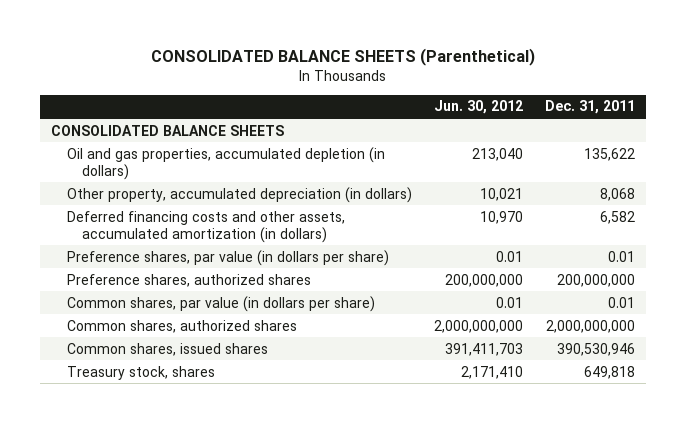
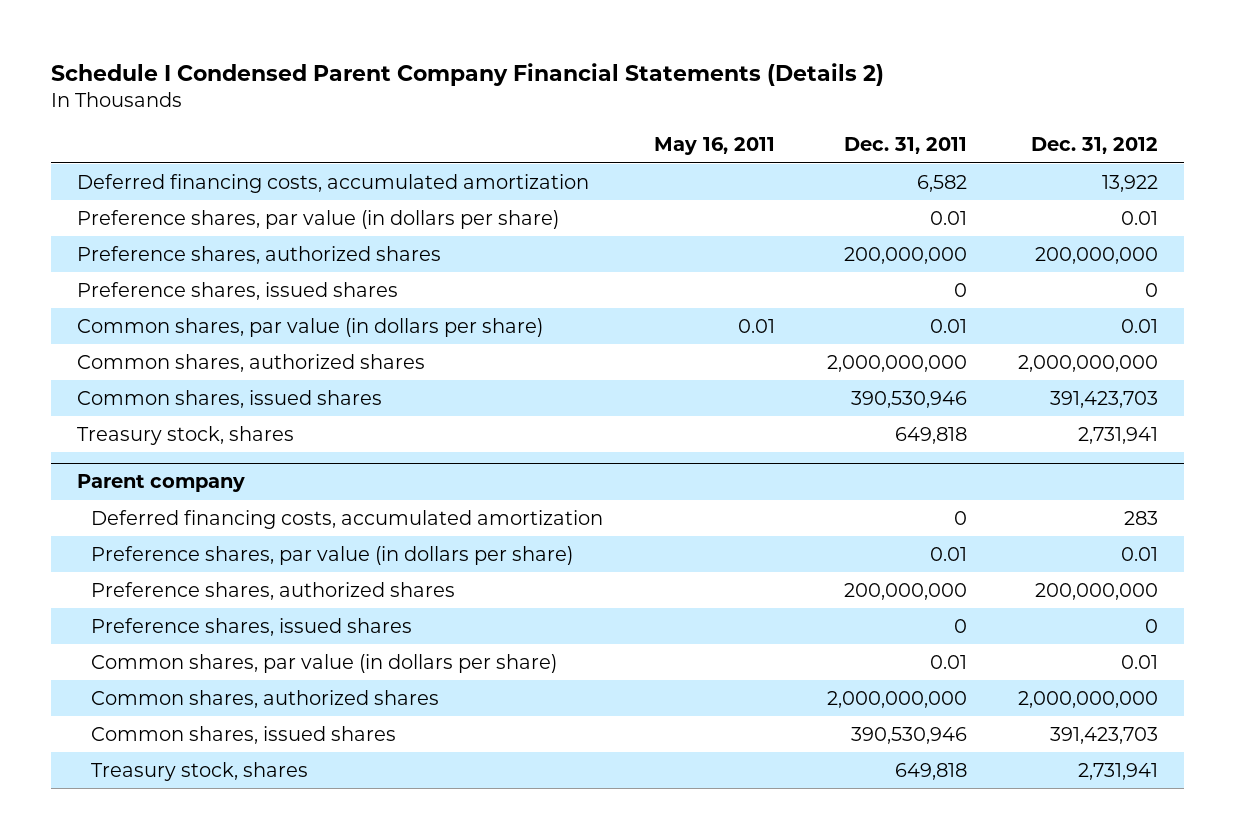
- CONSOLIDATED BALANCE SHEETS (Parenthetical)
+ Schedule I Condensed Parent Company Financial Statements (Details 2)
- | Jun. 30, 2012 | Dec. 31, 2011
+ | May 16, 2011 | Dec. 31, 2011 | Dec. 31, 2012
- CONSOLIDATED BALANCE SHEETS
- Oil and gas properties, accumulated depletion (in dollars) | 213,040 | 135,622
- Other property, accumulated depreciation (in dollars) | 10,021 | 8,068
- Deferred financing costs and other assets, accumulated amortization (in dollars) | 10,970 | 6,582
+ Deferred financing costs, accumulated amortization | | 6,582 | 13,922
+ Preference shares, issued shares | | 0 | 0
+ Parent company
+ Deferred financing costs, accumulated amortization | | 0 | 283
+ Preference shares, par value (in dollars per share) | | 0.01 | 0.01
+ Preference shares, authorized shares | | 200,000,000 | 200,000,000
+ Preference shares, issued shares | | 0 | 0
+ Common shares, par value (in dollars per share) | | 0.01 | 0.01
+ Common shares, authorized shares | | 2,000,000,000 | 2,000,000,000
+ Common shares, issued shares | | 390,530,946 | 391,423,703
+ Treasury stock, shares | | 649,818 | 2,731,941

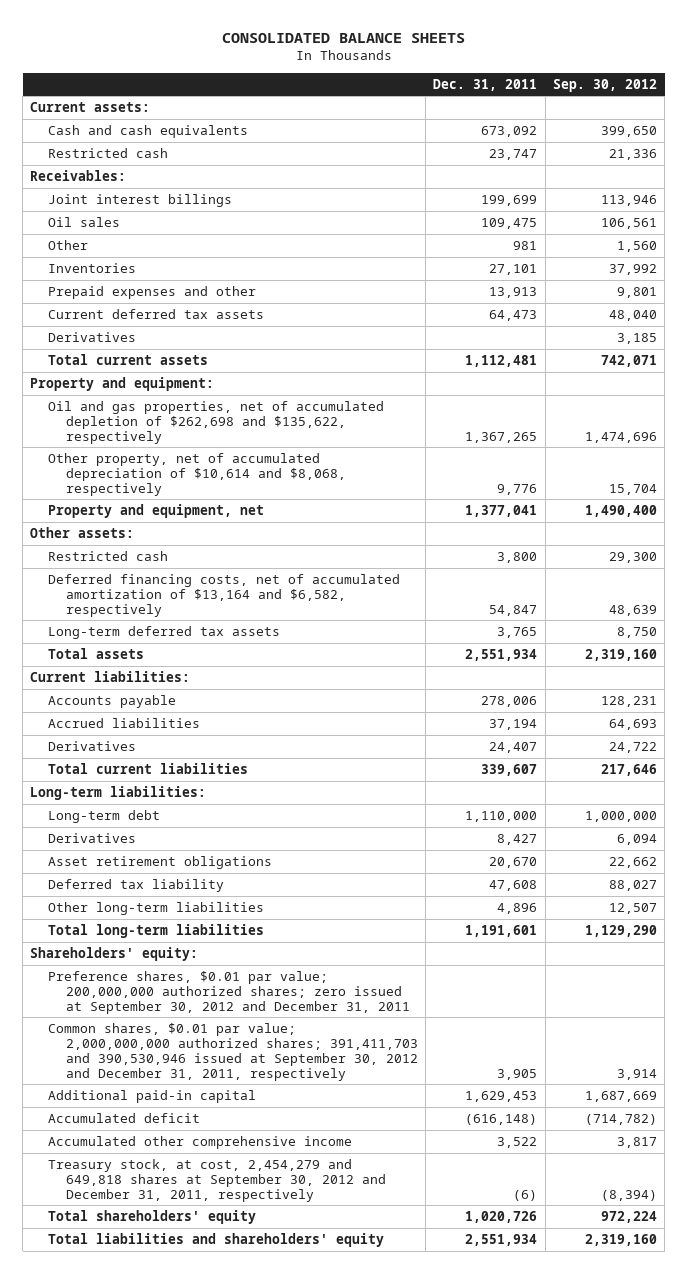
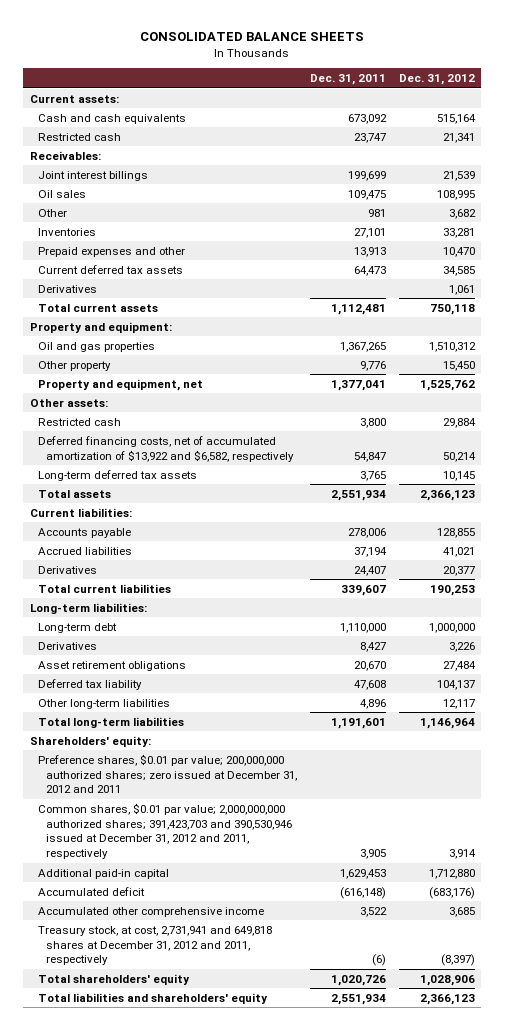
- | Dec. 31, 2011 | Sep. 30, 2012
+ | Dec. 31, 2011 | Dec. 31, 2012
- Oil and gas properties, net of accumulated depletion of $262,698 and $135,622, respectively | 1,367,265 | 1,474,696
- Other property, net of accumulated depreciation of $10,614 and $8,068, respectively | 9,776 | 15,704
+ Oil and gas properties | 1,367,265 | 1,510,312
+ Other property | 9,776 | 15,450
- Deferred financing costs, net of accumulated amortization of $13,164 and $6,582, respectively | 54,847 | 48,639
+ Deferred financing costs, net of accumulated amortization of $13,922 and $6,582, respectively | 54,847 | 50,214
- Preference shares, $0.01 par value; 200,000,000 authorized shares; zero issued at September 30, 2012 and December 31, 2011
- Common shares, $0.01 par value; 2,000,000,000 authorized shares; 391,411,703 and 390,530,946 issued at September 30, 2012 and December 31, 2011, respectively | 3,905 | 3,914
+ Preference shares, $0.01 par value; 200,000,000 authorized shares; zero issued at December 31, 2012 and 2011
+ Common shares, $0.01 par value; 2,000,000,000 authorized shares; 391,423,703 and 390,530,946 issued at December 31, 2012 and 2011, respectively | 3,905 | 3,914
- Treasury stock, at cost, 2,454,279 and 649,818 shares at September 30, 2012 and December 31, 2011, respectively | (6) | (8,394)
+ Treasury stock, at cost, 2,731,941 and 649,818 shares at December 31, 2012 and 2011, respectively | (6) | (8,397)

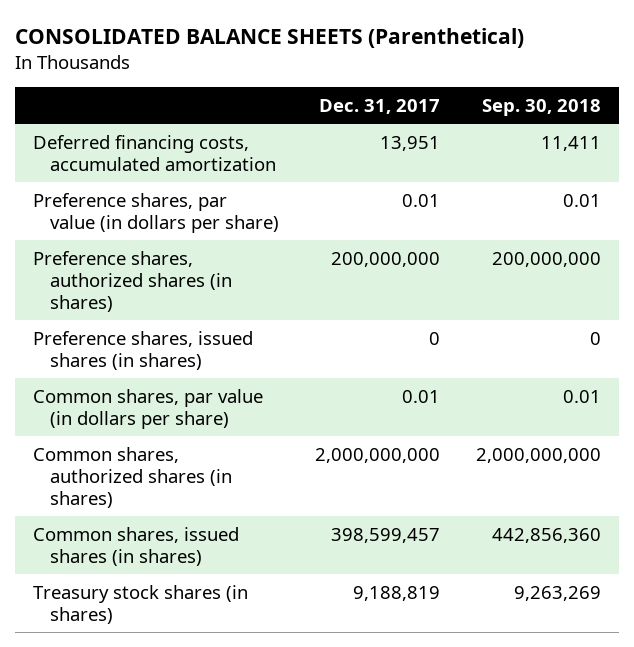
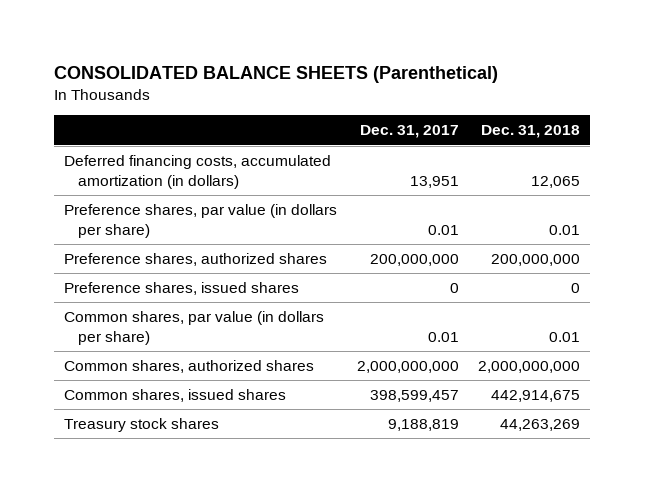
- | Dec. 31, 2017 | Sep. 30, 2018
+ | Dec. 31, 2017 | Dec. 31, 2018
- Deferred financing costs, accumulated amortization | 13,951 | 11,411
+ Deferred financing costs, accumulated amortization (in dollars) | 13,951 | 12,065
- Preference shares, authorized shares (in shares) | 200,000,000 | 200,000,000
- Preference shares, issued shares (in shares) | 0 | 0
+ Preference shares, authorized shares | 200,000,000 | 200,000,000
+ Preference shares, issued shares | 0 | 0
- Common shares, authorized shares (in shares) | 2,000,000,000 | 2,000,000,000
- Common shares, issued shares (in shares) | 398,599,457 | 442,856,360
- Treasury stock shares (in shares) | 9,188,819 | 9,263,269
+ Common shares, authorized shares | 2,000,000,000 | 2,000,000,000
+ Common shares, issued shares | 398,599,457 | 442,914,675
+ Treasury stock shares | 9,188,819 | 44,263,269

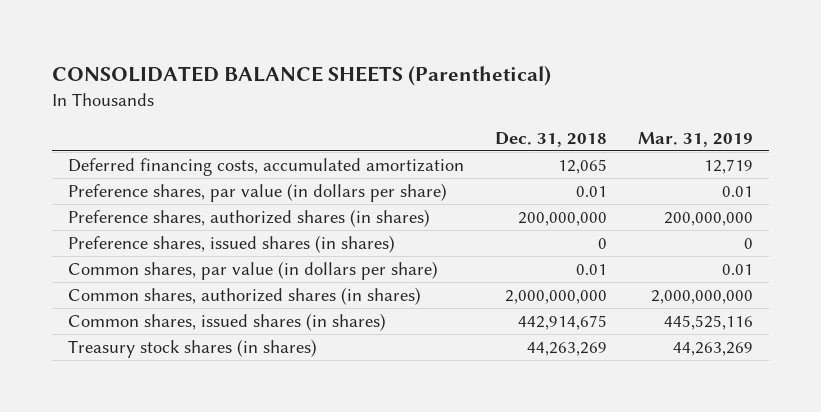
- | Dec. 31, 2017 | Dec. 31, 2018
+ | Dec. 31, 2018 | Mar. 31, 2019
- Deferred financing costs, accumulated amortization (in dollars) | 13,951 | 12,065
+ Deferred financing costs, accumulated amortization | 12,065 | 12,719
- Preference shares, authorized shares | 200,000,000 | 200,000,000
- Preference shares, issued shares | 0 | 0
+ Preference shares, authorized shares (in shares) | 200,000,000 | 200,000,000
+ Preference shares, issued shares (in shares) | 0 | 0
- Common shares, authorized shares | 2,000,000,000 | 2,000,000,000
- Common shares, issued shares | 398,599,457 | 442,914,675
- Treasury stock shares | 9,188,819 | 44,263,269
+ Common shares, authorized shares (in shares) | 2,000,000,000 | 2,000,000,000
+ Common shares, issued shares (in shares) | 442,914,675 | 445,525,116
+ Treasury stock shares (in shares) | 44,263,269 | 44,263,269

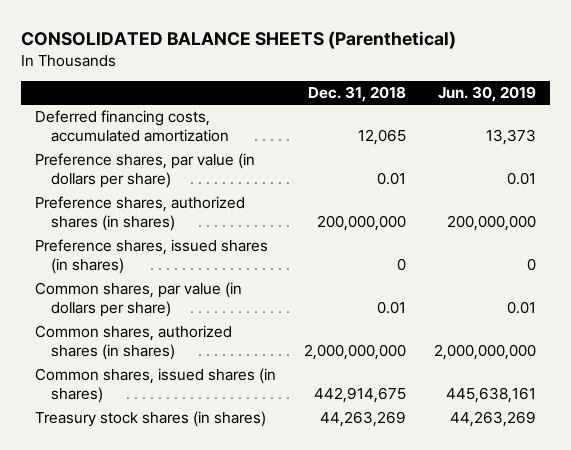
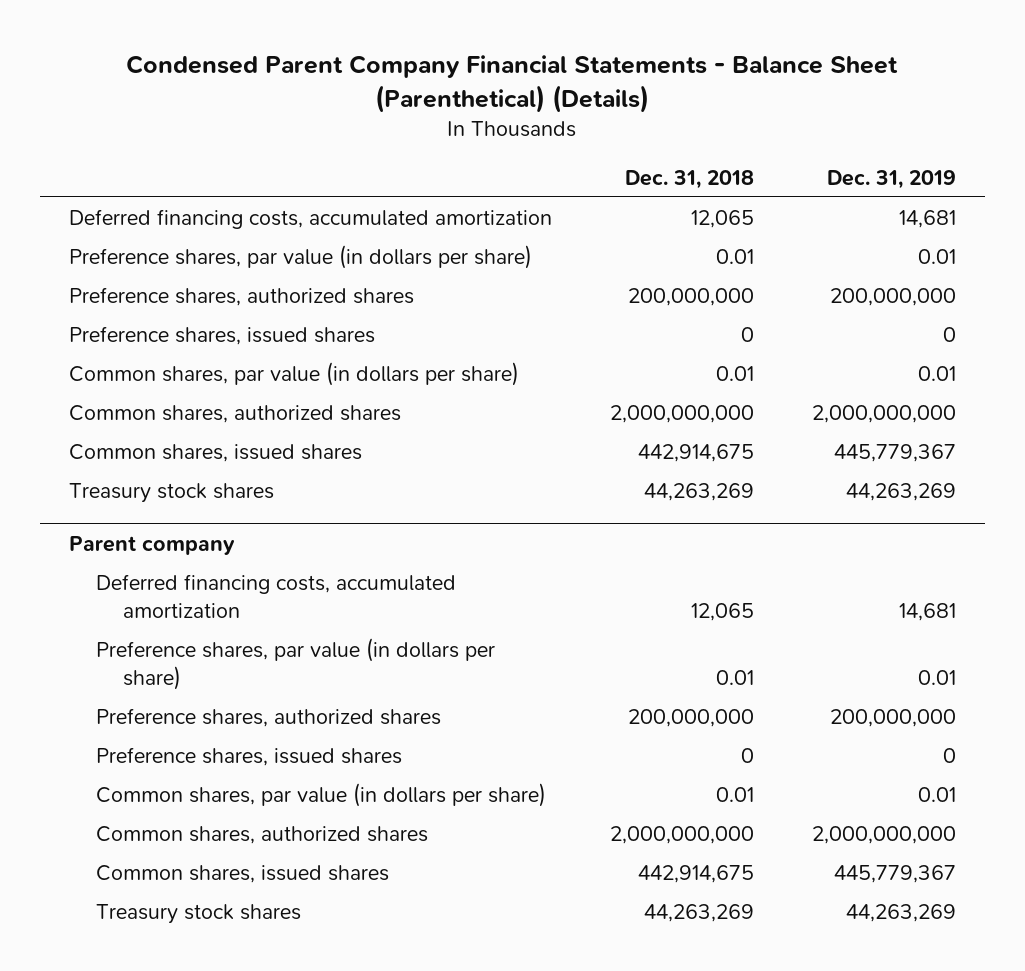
- CONSOLIDATED BALANCE SHEETS (Parenthetical)
+ Condensed Parent Company Financial Statements - Balance Sheet (Parenthetical) (Details)
- | Dec. 31, 2018 | Jun. 30, 2019
+ | Dec. 31, 2018 | Dec. 31, 2019
- Preference shares, authorized shares (in shares) | 200,000,000 | 200,000,000
- Preference shares, issued shares (in shares) | 0 | 0
+ Preference shares, authorized shares | 200,000,000 | 200,000,000
+ Preference shares, issued shares | 0 | 0
- Common shares, authorized shares (in shares) | 2,000,000,000 | 2,000,000,000
- Common shares, issued shares (in shares) | 442,914,675 | 445,638,161
- Treasury stock shares (in shares) | 44,263,269 | 44,263,269
+ Common shares, authorized shares | 2,000,000,000 | 2,000,000,000
+ Common shares, issued shares | 442,914,675 | 445,779,367
+ Treasury stock shares | 44,263,269 | 44,263,269
+ Parent company
+ Deferred financing costs, accumulated amortization | 12,065 | 14,681
+ Preference shares, par value (in dollars per share) | 0.01 | 0.01
+ Preference shares, authorized shares | 200,000,000 | 200,000,000
+ Preference shares, issued shares | 0 | 0
+ Common shares, par value (in dollars per share) | 0.01 | 0.01
+ Common shares, authorized shares | 2,000,000,000 | 2,000,000,000
+ Common shares, issued shares | 442,914,675 | 445,779,367
+ Treasury stock shares | 44,263,269 | 44,263,269

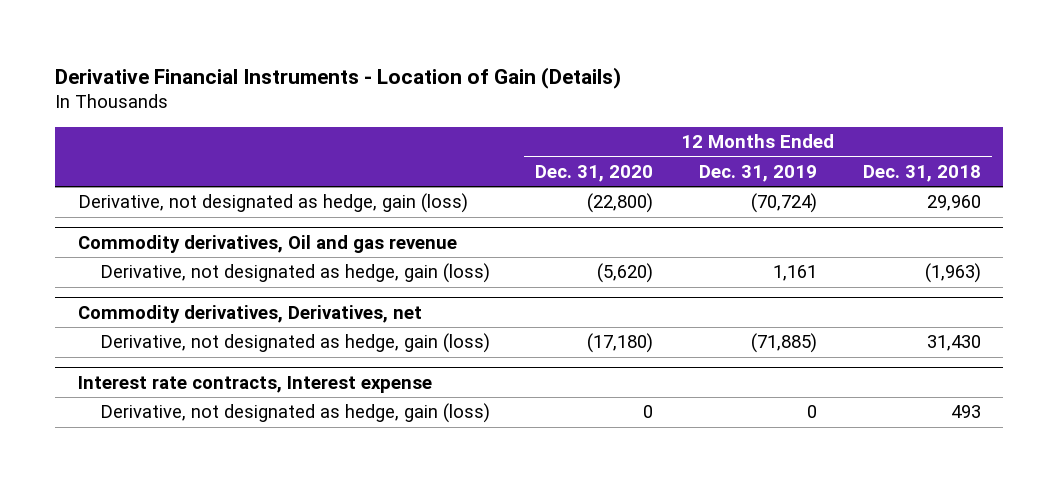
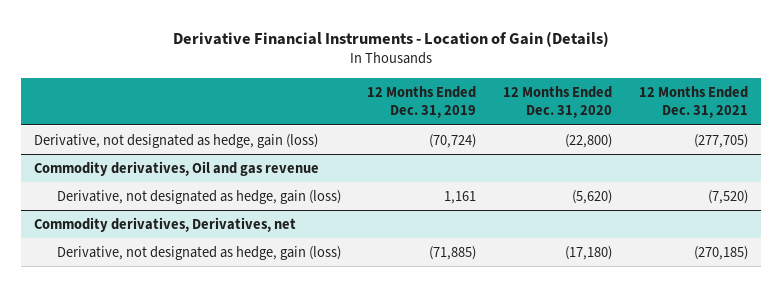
- | 12 Months Ended Dec. 31, 2020 | 12 Months Ended Dec. 31, 2019 | 12 Months Ended Dec. 31, 2018
+ | 12 Months Ended Dec. 31, 2019 | 12 Months Ended Dec. 31, 2020 | 12 Months Ended Dec. 31, 2021
- Interest rate contracts, Interest expense
- Derivative, not designated as hedge, gain (loss) | 0 | 0 | 493

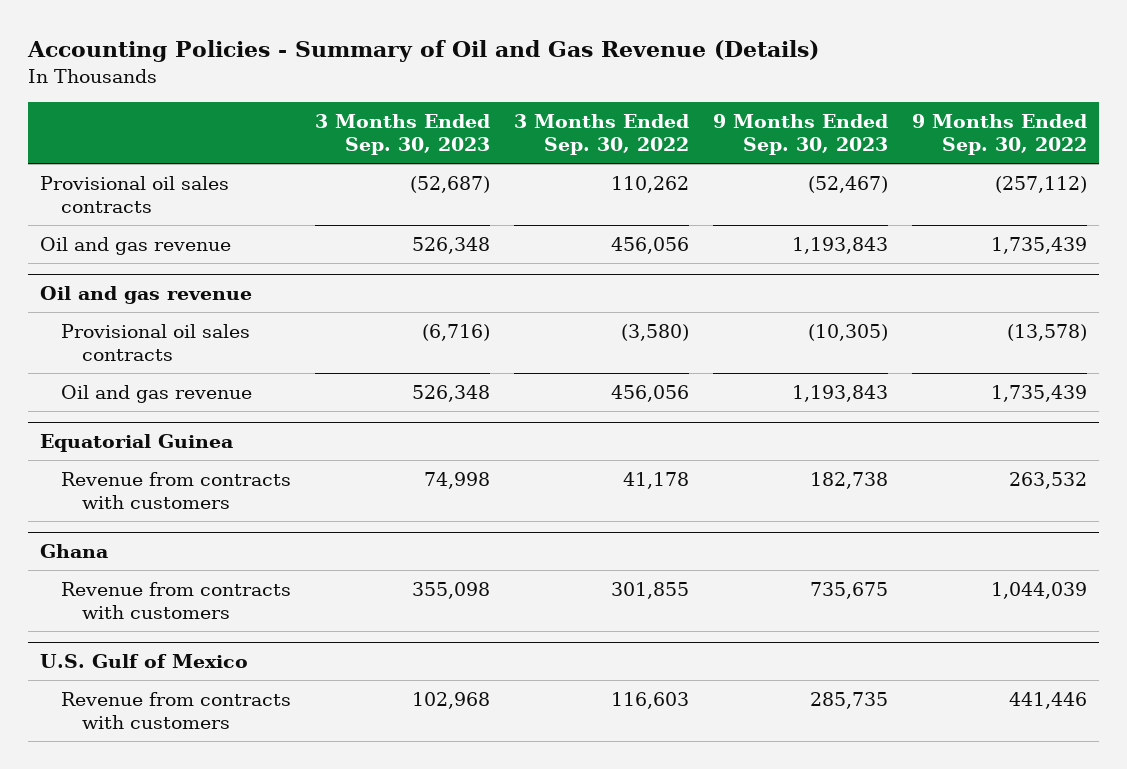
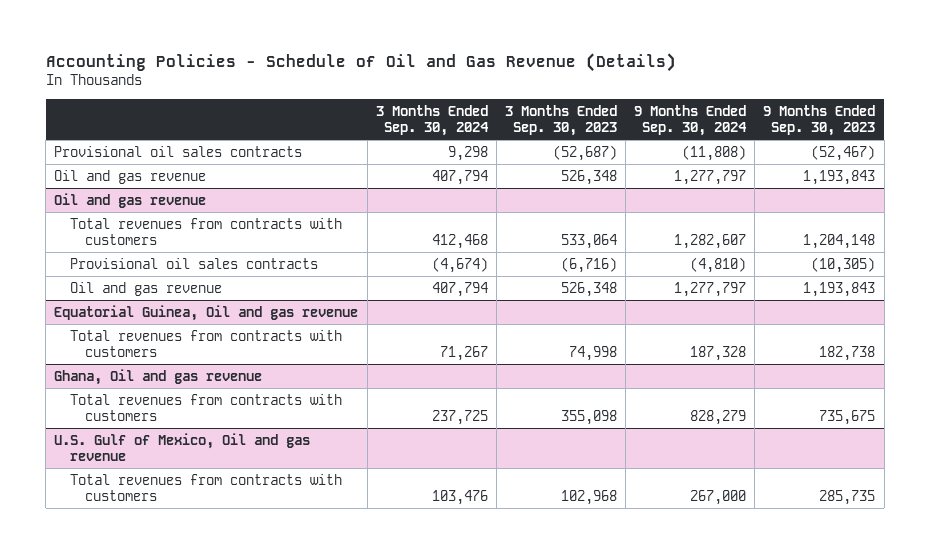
- Accounting Policies - Summary of Oil and Gas Revenue (Details)
+ Accounting Policies - Schedule of Oil and Gas Revenue (Details)
- | 3 Months Ended Sep. 30, 2023 | 3 Months Ended Sep. 30, 2022 | 9 Months Ended Sep. 30, 2023 | 9 Months Ended Sep. 30, 2022
+ | 3 Months Ended Sep. 30, 2024 | 3 Months Ended Sep. 30, 2023 | 9 Months Ended Sep. 30, 2024 | 9 Months Ended Sep. 30, 2023
@ Oil and gas revenue
+ Total revenues from contracts with customers | 412,468 | 533,064 | 1,282,607 | 1,204,148
- Equatorial Guinea
- Revenue from contracts with customers | 74,998 | 41,178 | 182,738 | 263,532
- Ghana
- Revenue from contracts with customers | 355,098 | 301,855 | 735,675 | 1,044,039
- U.S. Gulf of Mexico
- Revenue from contracts with customers | 102,968 | 116,603 | 285,735 | 441,446
+ Equatorial Guinea, Oil and gas revenue
+ Total revenues from contracts with customers | 71,267 | 74,998 | 187,328 | 182,738
+ Ghana, Oil and gas revenue
+ Total revenues from contracts with customers | 237,725 | 355,098 | 828,279 | 735,675
+ U.S. Gulf of Mexico, Oil and gas revenue
+ Total revenues from contracts with customers | 103,476 | 102,968 | 267,000 | 285,735

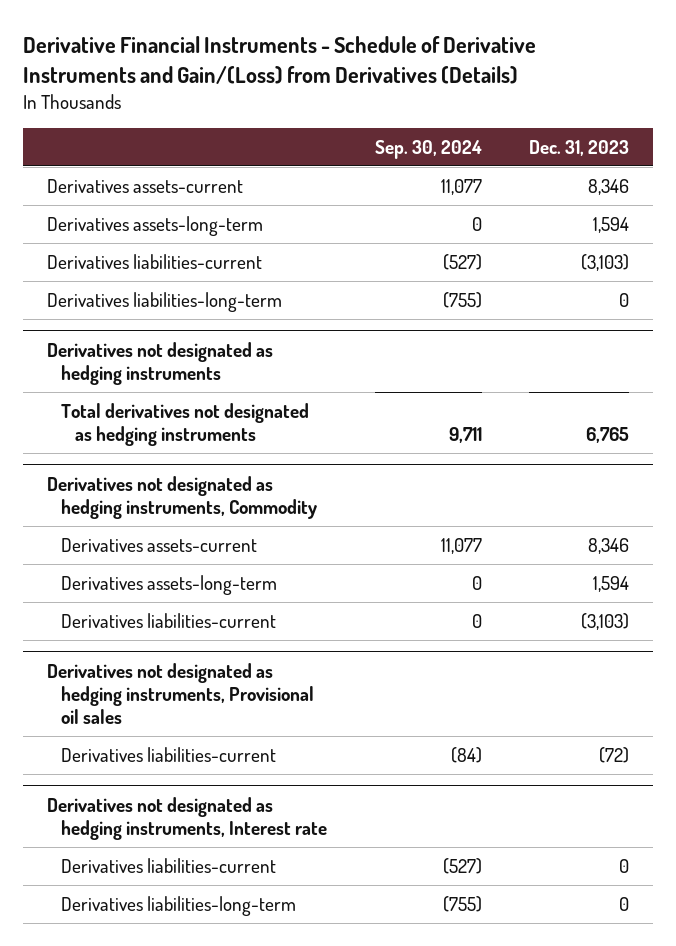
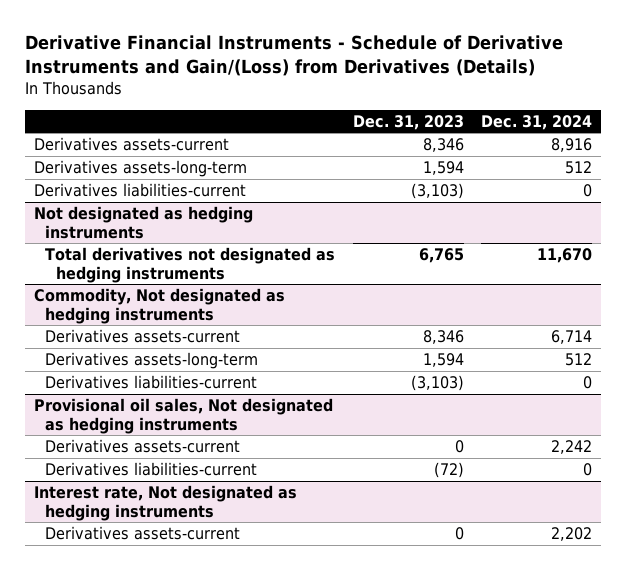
- | Sep. 30, 2024 | Dec. 31, 2023
+ | Dec. 31, 2023 | Dec. 31, 2024
- Derivatives liabilities-long-term | (755) | 0
- Derivatives not designated as hedging instruments
+ Not designated as hedging instruments
- Derivatives not designated as hedging instruments, Commodity
+ Commodity, Not designated as hedging instruments
- Derivatives not designated as hedging instruments, Provisional oil sales
+ Provisional oil sales, Not designated as hedging instruments
+ Derivatives assets-current | 0 | 2,242
- Derivatives not designated as hedging instruments, Interest rate
- Derivatives liabilities-current | (527) | 0
- Derivatives liabilities-long-term | (755) | 0
+ Interest rate, Not designated as hedging instruments
+ Derivatives assets-current | 0 | 2,202

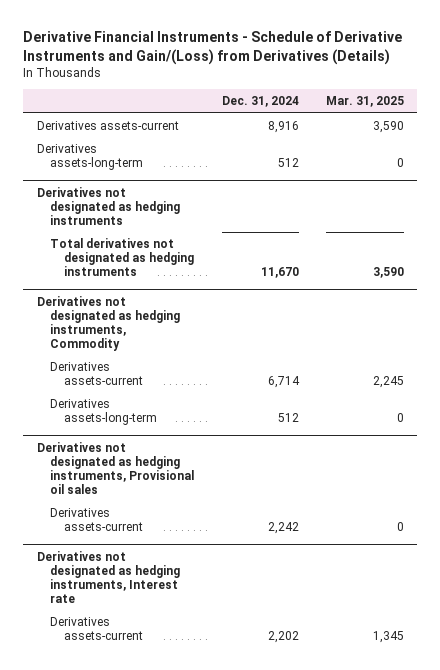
- | Dec. 31, 2023 | Dec. 31, 2024
+ | Dec. 31, 2024 | Mar. 31, 2025
- Derivatives liabilities-current | (3,103) | 0
- Not designated as hedging instruments
+ Derivatives not designated as hedging instruments
- Commodity, Not designated as hedging instruments
+ Derivatives not designated as hedging instruments, Commodity
- Derivatives liabilities-current | (3,103) | 0
- Provisional oil sales, Not designated as hedging instruments
+ Derivatives not designated as hedging instruments, Provisional oil sales
- Derivatives liabilities-current | (72) | 0
- Interest rate, Not designated as hedging instruments
+ Derivatives not designated as hedging instruments, Interest rate

